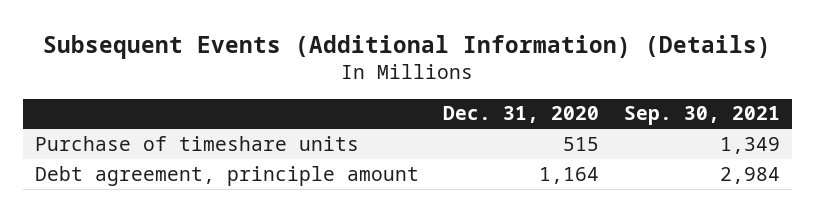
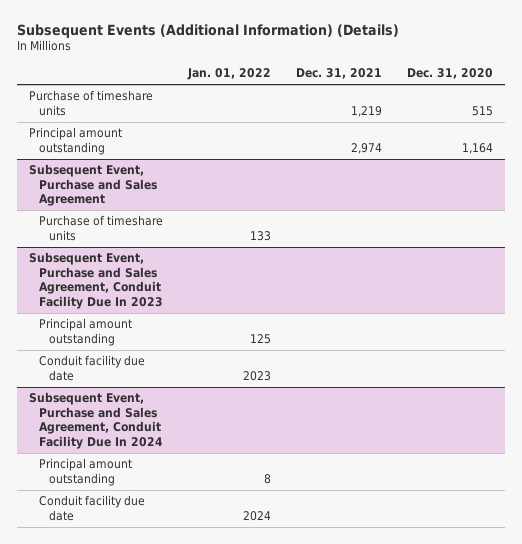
- | Dec. 31, 2020 | Sep. 30, 2021
+ | Jan. 01, 2022 | Dec. 31, 2021 | Dec. 31, 2020
- Debt agreement, principle amount | 1,164 | 2,984
+ Principal amount outstanding | | 2,974 | 1,164
+ Subsequent Event, Purchase and Sales Agreement
+ Purchase of timeshare units | 133 | |
+ Subsequent Event, Purchase and Sales Agreement, Conduit Facility Due In 2023
+ Principal amount outstanding | 125 | |
+ Conduit facility due date | 2023 | |
+ Subsequent Event, Purchase and Sales Agreement, Conduit Facility Due In 2024
+ Principal amount outstanding | 8 | |
+ Conduit facility due date | 2024 | |

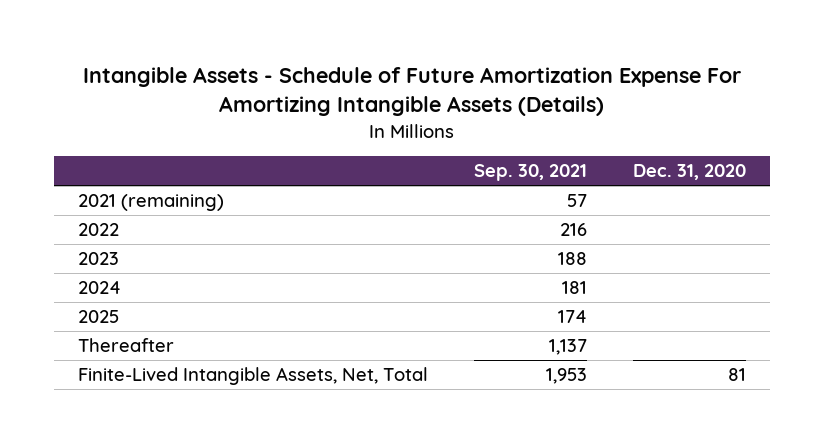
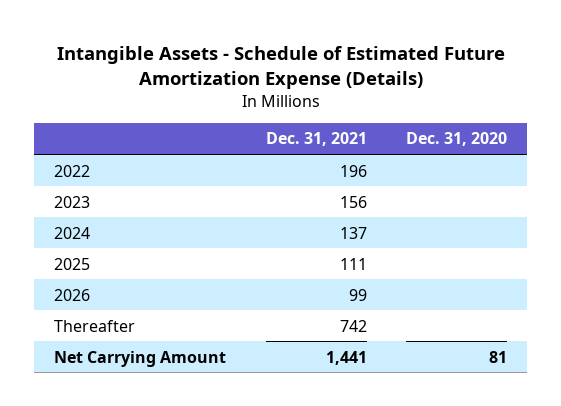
- Intangible Assets - Schedule of Future Amortization Expense For Amortizing Intangible Assets (Details)
+ Intangible Assets - Schedule of Estimated Future Amortization Expense (Details)
- | Sep. 30, 2021 | Dec. 31, 2020
+ | Dec. 31, 2021 | Dec. 31, 2020
- 2021 (remaining) | 57 |
+ 2026 | 99 |
- Finite-Lived Intangible Assets, Net, Total | 1,953 | 81
+ Net Carrying Amount | 1,441 | 81

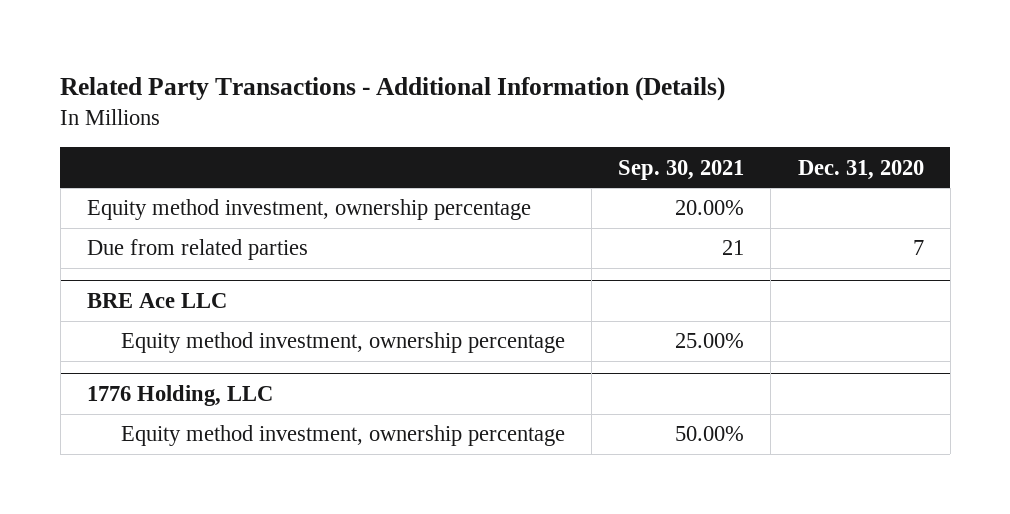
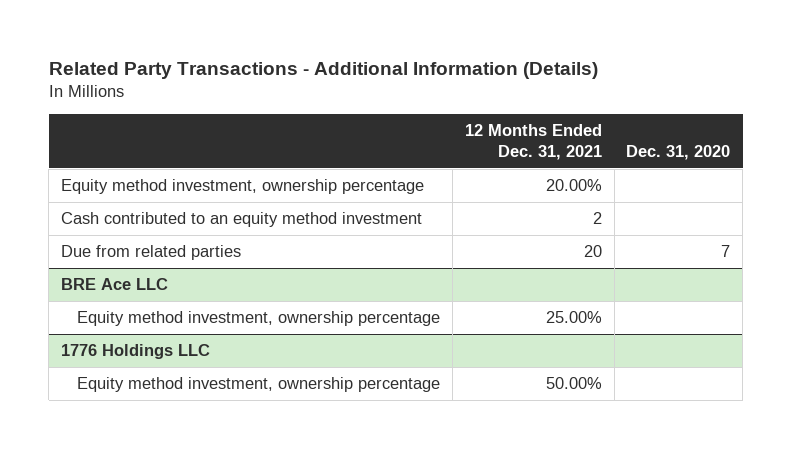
- | Sep. 30, 2021 | Dec. 31, 2020
+ | 12 Months Ended Dec. 31, 2021 | Dec. 31, 2020
+ Cash contributed to an equity method investment | 2 |
- 1776 Holding, LLC
+ 1776 Holdings LLC

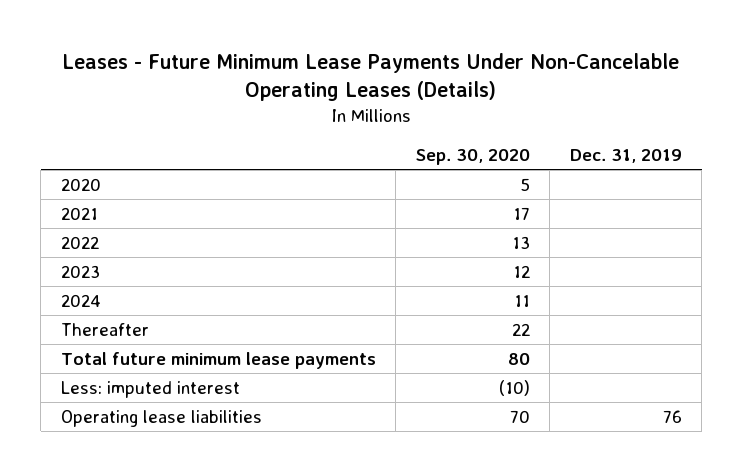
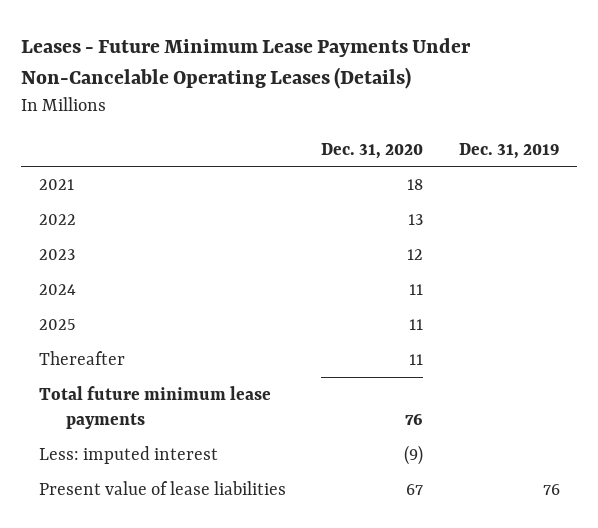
- | Sep. 30, 2020 | Dec. 31, 2019
+ | Dec. 31, 2020 | Dec. 31, 2019
- 2020 | 5 |
+ 2025 | 11 |
- Operating lease liabilities | 70 | 76
+ Present value of lease liabilities | 67 | 76

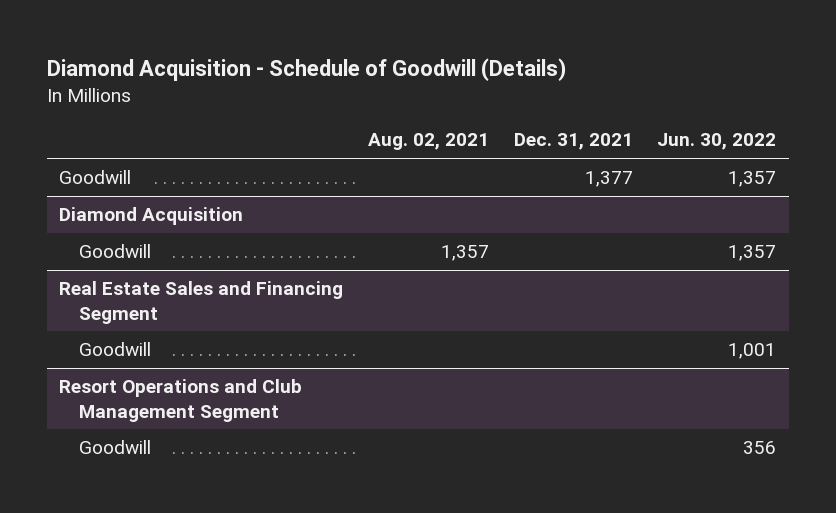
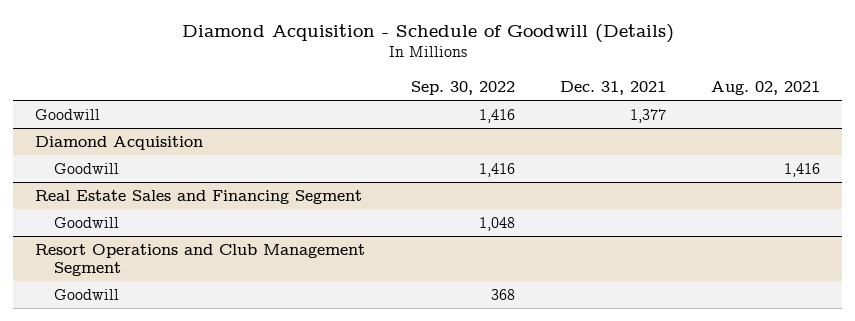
- | Aug. 02, 2021 | Dec. 31, 2021 | Jun. 30, 2022
+ | Sep. 30, 2022 | Dec. 31, 2021 | Aug. 02, 2021
@ Diamond Acquisition
- Goodwill | 1,357 | | 1,357
+ Goodwill | 1,416 | | 1,416

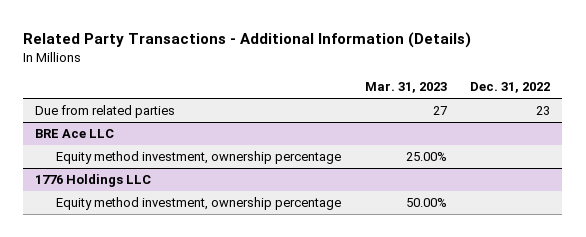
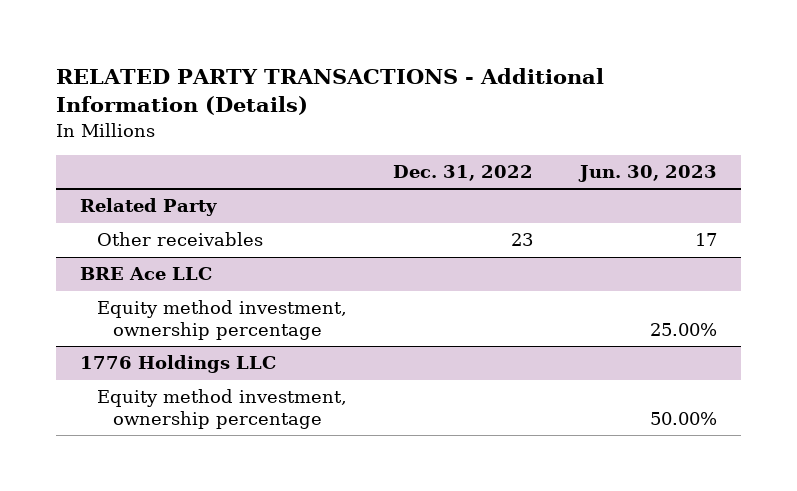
- Related Party Transactions - Additional Information (Details)
+ RELATED PARTY TRANSACTIONS - Additional Information (Details)
- | Mar. 31, 2023 | Dec. 31, 2022
+ | Dec. 31, 2022 | Jun. 30, 2023
- Due from related parties | 27 | 23
+ Related Party
+ Other receivables | 23 | 17

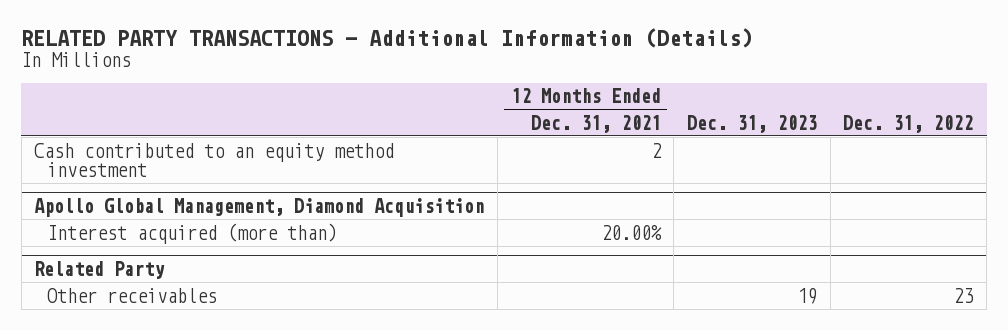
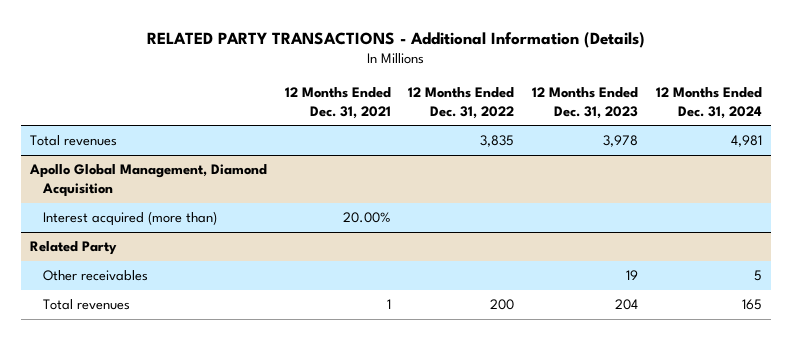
- | 12 Months Ended Dec. 31, 2021 | Dec. 31, 2023 | Dec. 31, 2022
+ | 12 Months Ended Dec. 31, 2021 | 12 Months Ended Dec. 31, 2022 | 12 Months Ended Dec. 31, 2023 | 12 Months Ended Dec. 31, 2024
- Cash contributed to an equity method investment | 2 | |
+ Total revenues | | 3,835 | 3,978 | 4,981
@ Related Party
+ Total revenues | 1 | 200 | 204 | 165

